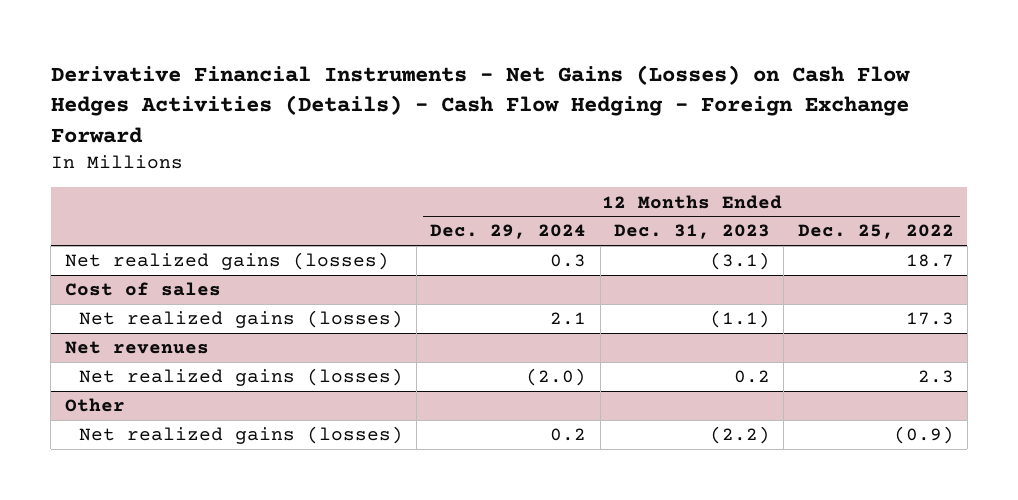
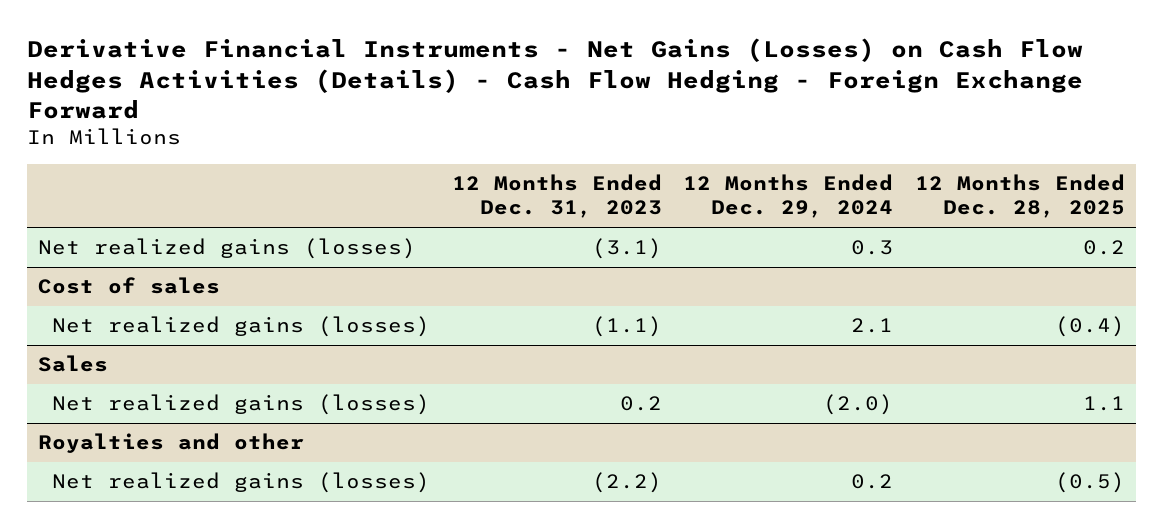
- | 12 Months Ended Dec. 29, 2024 | 12 Months Ended Dec. 31, 2023 | 12 Months Ended Dec. 25, 2022
+ | 12 Months Ended Dec. 31, 2023 | 12 Months Ended Dec. 29, 2024 | 12 Months Ended Dec. 28, 2025
- Net revenues
+ Sales
- Other
+ Royalties and other

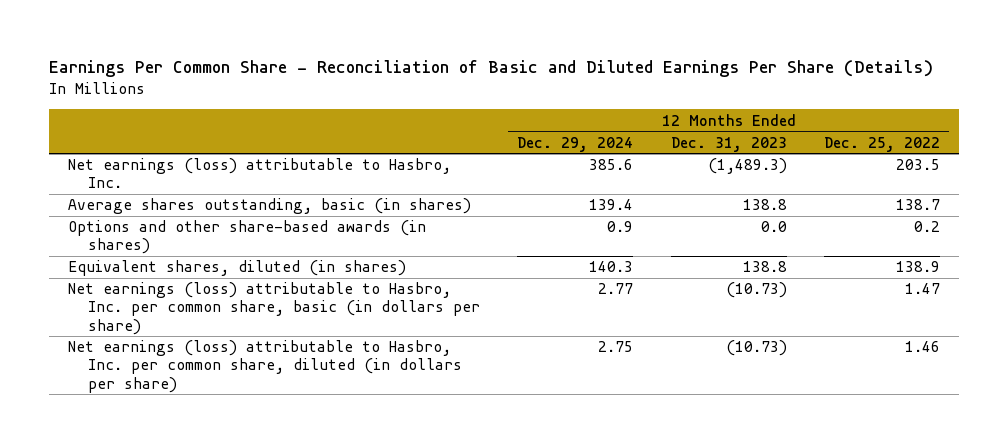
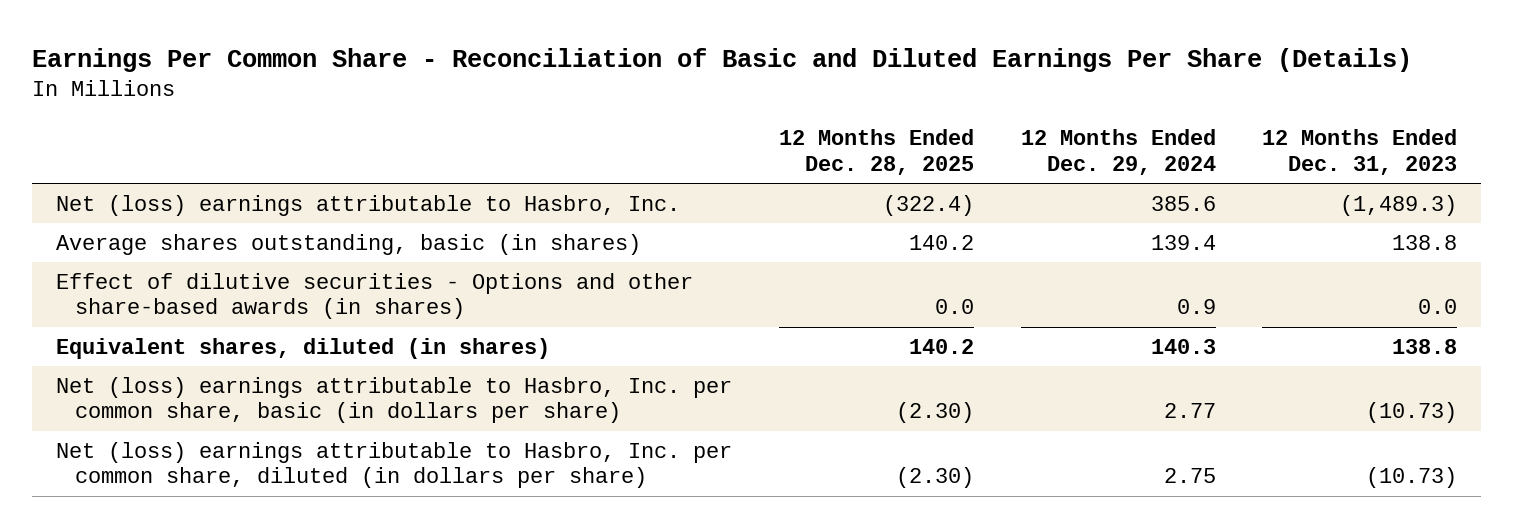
- | 12 Months Ended Dec. 29, 2024 | 12 Months Ended Dec. 31, 2023 | 12 Months Ended Dec. 25, 2022
+ | 12 Months Ended Dec. 28, 2025 | 12 Months Ended Dec. 29, 2024 | 12 Months Ended Dec. 31, 2023
- Net earnings (loss) attributable to Hasbro, Inc. | 385.6 | (1,489.3) | 203.5
+ Net (loss) earnings attributable to Hasbro, Inc. | (322.4) | 385.6 | (1,489.3)
- Options and other share-based awards (in shares) | 0.9 | 0.0 | 0.2
+ Effect of dilutive securities - Options and other share-based awards (in shares) | 0.0 | 0.9 | 0.0
- Net earnings (loss) attributable to Hasbro, Inc. per common share, basic (in dollars per share) | 2.77 | (10.73) | 1.47
- Net earnings (loss) attributable to Hasbro, Inc. per common share, diluted (in dollars per share) | 2.75 | (10.73) | 1.46
+ Net (loss) earnings attributable to Hasbro, Inc. per common share, basic (in dollars per share) | (2.30) | 2.77 | (10.73)
+ Net (loss) earnings attributable to Hasbro, Inc. per common share, diluted (in dollars per share) | (2.30) | 2.75 | (10.73)

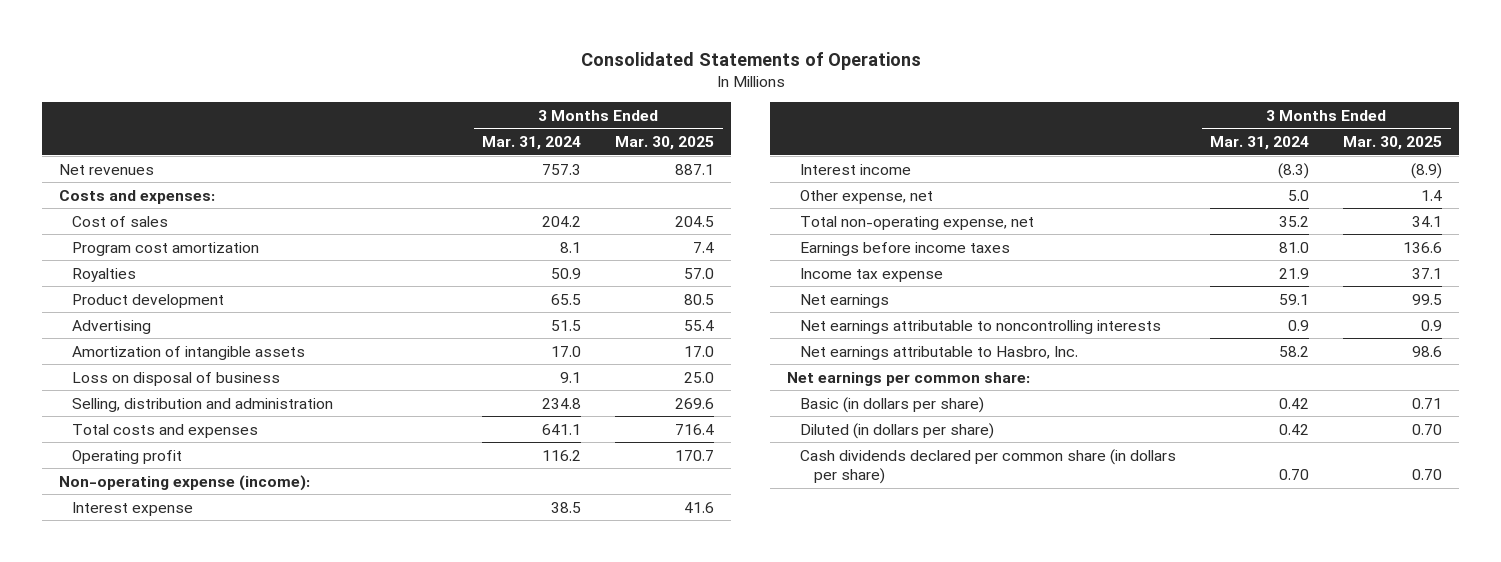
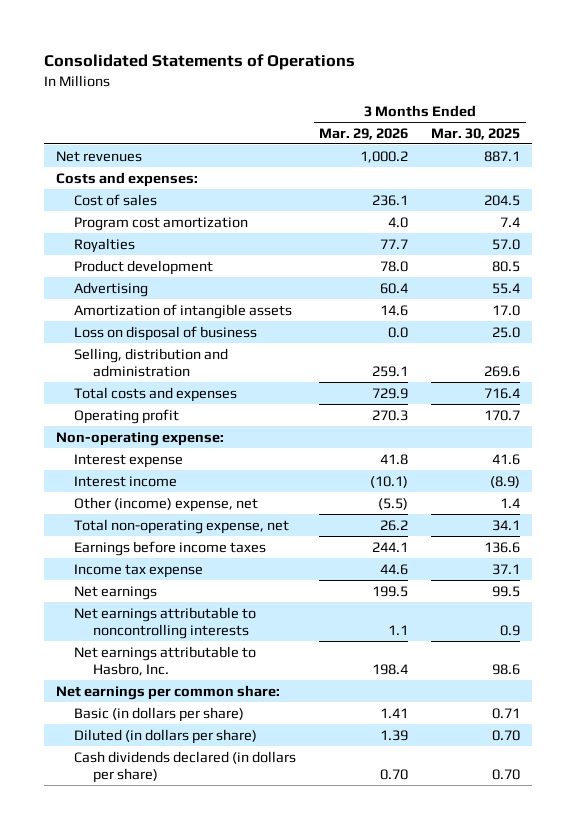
- | 3 Months Ended Mar. 31, 2024 | 3 Months Ended Mar. 30, 2025
+ | 3 Months Ended Mar. 29, 2026 | 3 Months Ended Mar. 30, 2025
- Non-operating expense (income):
+ Non-operating expense:
- Other expense, net | 5.0 | 1.4
+ Other (income) expense, net | (5.5) | 1.4
- Cash dividends declared per common share (in dollars per share) | 0.70 | 0.70
+ Cash dividends declared (in dollars per share) | 0.70 | 0.70

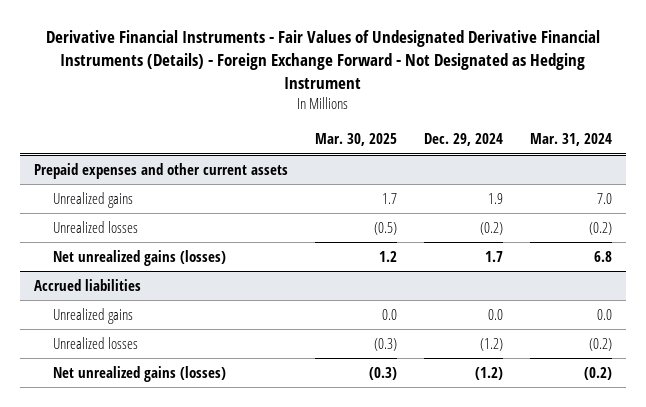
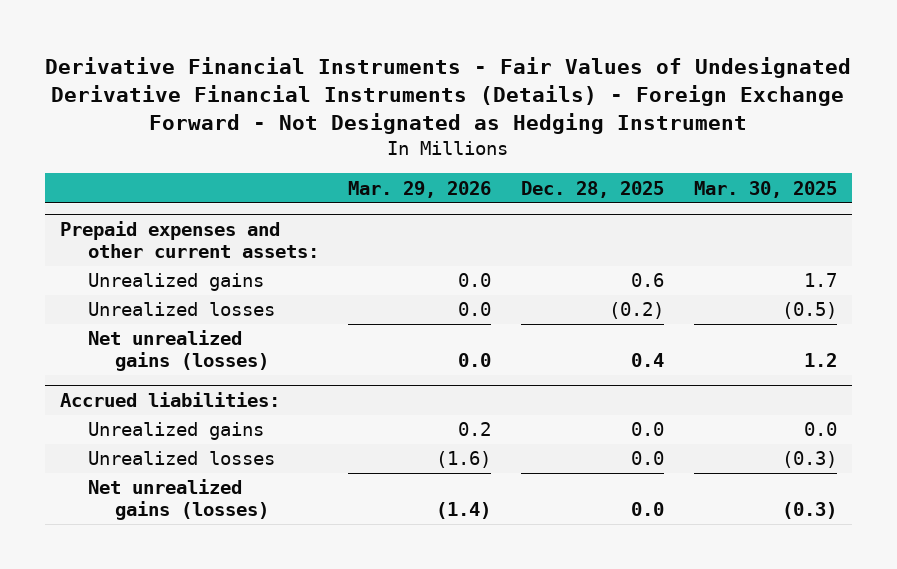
- | Mar. 30, 2025 | Dec. 29, 2024 | Mar. 31, 2024
+ | Mar. 29, 2026 | Dec. 28, 2025 | Mar. 30, 2025
- Prepaid expenses and other current assets
+ Prepaid expenses and other current assets:
- Accrued liabilities
+ Accrued liabilities:

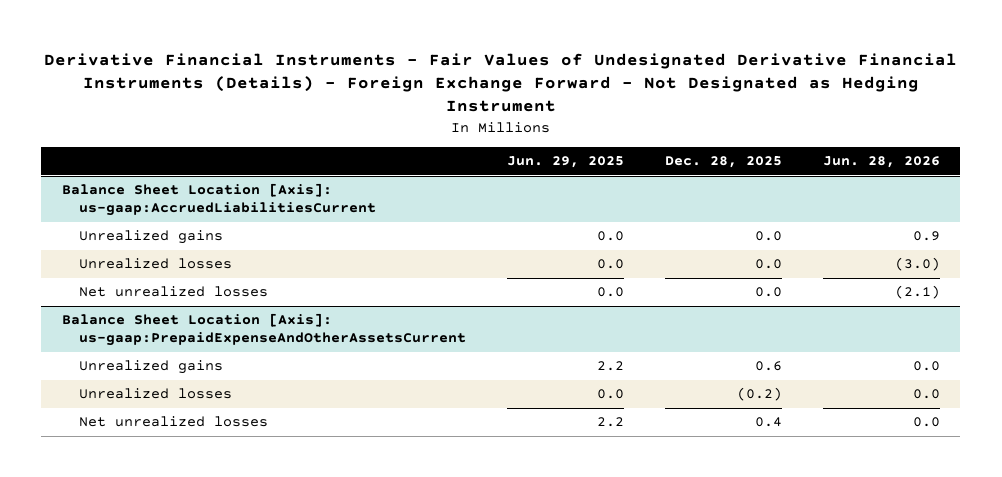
- | Mar. 29, 2026 | Dec. 28, 2025 | Mar. 30, 2025
+ | Jun. 29, 2025 | Dec. 28, 2025 | Jun. 28, 2026
- Prepaid expenses and other current assets:
- Unrealized gains | 0.0 | 0.6 | 1.7
- Unrealized losses | 0.0 | (0.2) | (0.5)
- Net unrealized gains (losses) | 0.0 | 0.4 | 1.2
- Accrued liabilities:
+ Balance Sheet Location [Axis]: us-gaap:AccruedLiabilitiesCurrent
- Net unrealized gains (losses) | (1.4) | 0.0 | (0.3)
+ Net unrealized losses | 0.0 | 0.0 | (2.1)
+ Balance Sheet Location [Axis]: us-gaap:PrepaidExpenseAndOtherAssetsCurrent
+ Unrealized gains | 2.2 | 0.6 | 0.0
+ Unrealized losses | 0.0 | (0.2) | 0.0
+ Net unrealized losses | 2.2 | 0.4 | 0.0

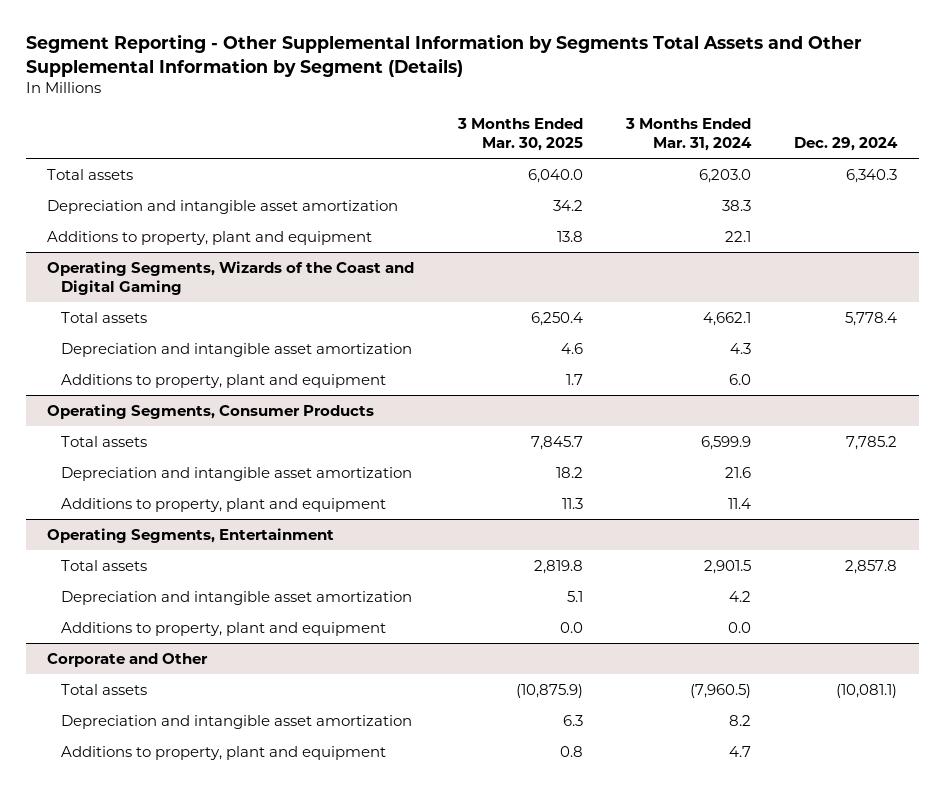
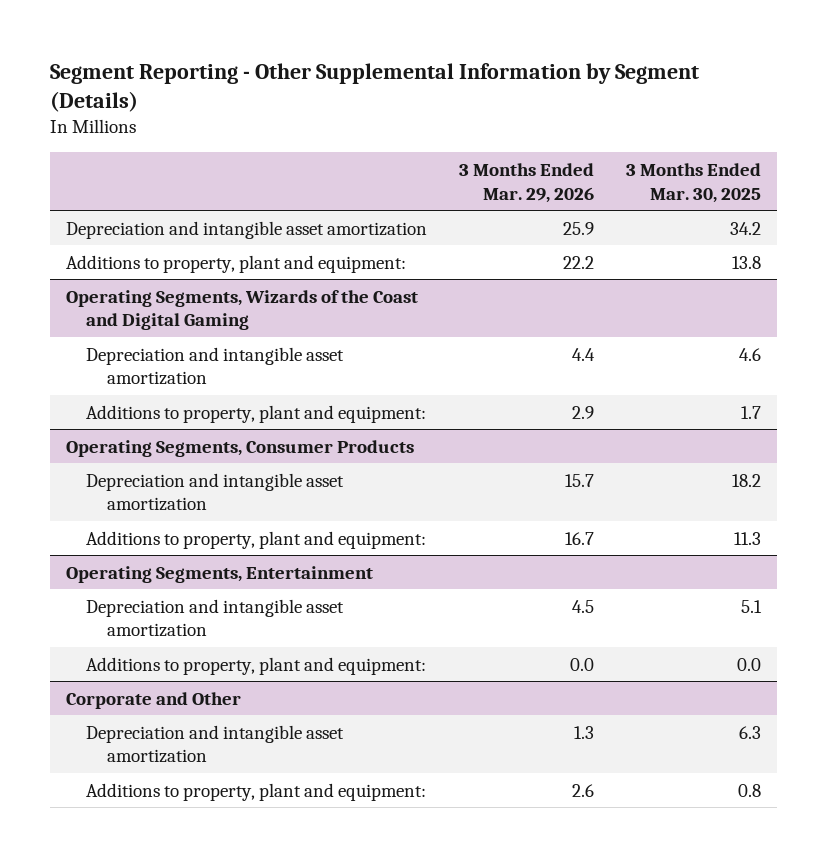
- Segment Reporting - Other Supplemental Information by Segments Total Assets and Other Supplemental Information by Segment (Details)
+ Segment Reporting - Other Supplemental Information by Segment (Details)
- | 3 Months Ended Mar. 30, 2025 | 3 Months Ended Mar. 31, 2024 | Dec. 29, 2024
+ | 3 Months Ended Mar. 29, 2026 | 3 Months Ended Mar. 30, 2025
- Total assets | 6,040.0 | 6,203.0 | 6,340.3
- Additions to property, plant and equipment | 13.8 | 22.1 |
+ Additions to property, plant and equipment: | 22.2 | 13.8
@ Operating Segments, Wizards of the Coast and Digital Gaming
- Total assets | 6,250.4 | 4,662.1 | 5,778.4
- Additions to property, plant and equipment | 1.7 | 6.0 |
+ Additions to property, plant and equipment: | 2.9 | 1.7
@ Operating Segments, Consumer Products
- Total assets | 7,845.7 | 6,599.9 | 7,785.2
- Additions to property, plant and equipment | 11.3 | 11.4 |
+ Additions to property, plant and equipment: | 16.7 | 11.3
@ Operating Segments, Entertainment
- Total assets | 2,819.8 | 2,901.5 | 2,857.8
- Additions to property, plant and equipment | 0.0 | 0.0 |
+ Additions to property, plant and equipment: | 0.0 | 0.0
@ Corporate and Other
- Total assets | (10,875.9) | (7,960.5) | (10,081.1)
- Additions to property, plant and equipment | 0.8 | 4.7 |
+ Additions to property, plant and equipment: | 2.6 | 0.8

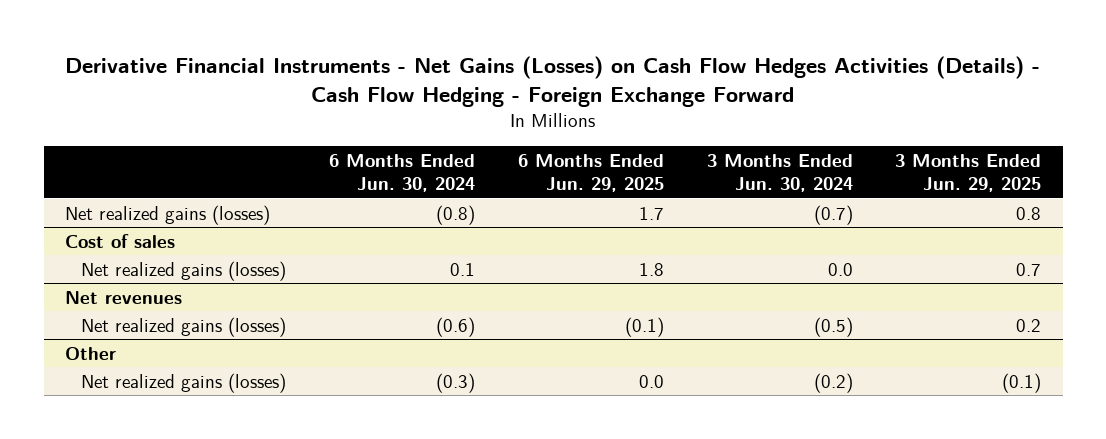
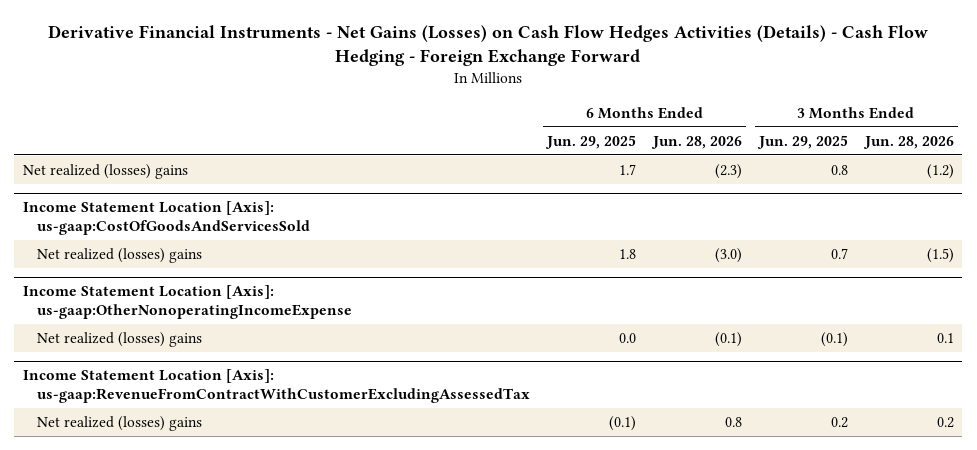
- | 6 Months Ended Jun. 30, 2024 | 6 Months Ended Jun. 29, 2025 | 3 Months Ended Jun. 30, 2024 | 3 Months Ended Jun. 29, 2025
+ | 6 Months Ended Jun. 29, 2025 | 6 Months Ended Jun. 28, 2026 | 3 Months Ended Jun. 29, 2025 | 3 Months Ended Jun. 28, 2026
- Net realized gains (losses) | (0.8) | 1.7 | (0.7) | 0.8
- Cost of sales
- Net realized gains (losses) | 0.1 | 1.8 | 0.0 | 0.7
- Net revenues
- Net realized gains (losses) | (0.6) | (0.1) | (0.5) | 0.2
- Other
- Net realized gains (losses) | (0.3) | 0.0 | (0.2) | (0.1)
+ Net realized (losses) gains | 1.7 | (2.3) | 0.8 | (1.2)
+ Income Statement Location [Axis]: us-gaap:CostOfGoodsAndServicesSold
+ Net realized (losses) gains | 1.8 | (3.0) | 0.7 | (1.5)
+ Income Statement Location [Axis]: us-gaap:OtherNonoperatingIncomeExpense
+ Net realized (losses) gains | 0.0 | (0.1) | (0.1) | 0.1
+ Income Statement Location [Axis]: us-gaap:RevenueFromContractWithCustomerExcludingAssessedTax
+ Net realized (losses) gains | (0.1) | 0.8 | 0.2 | 0.2

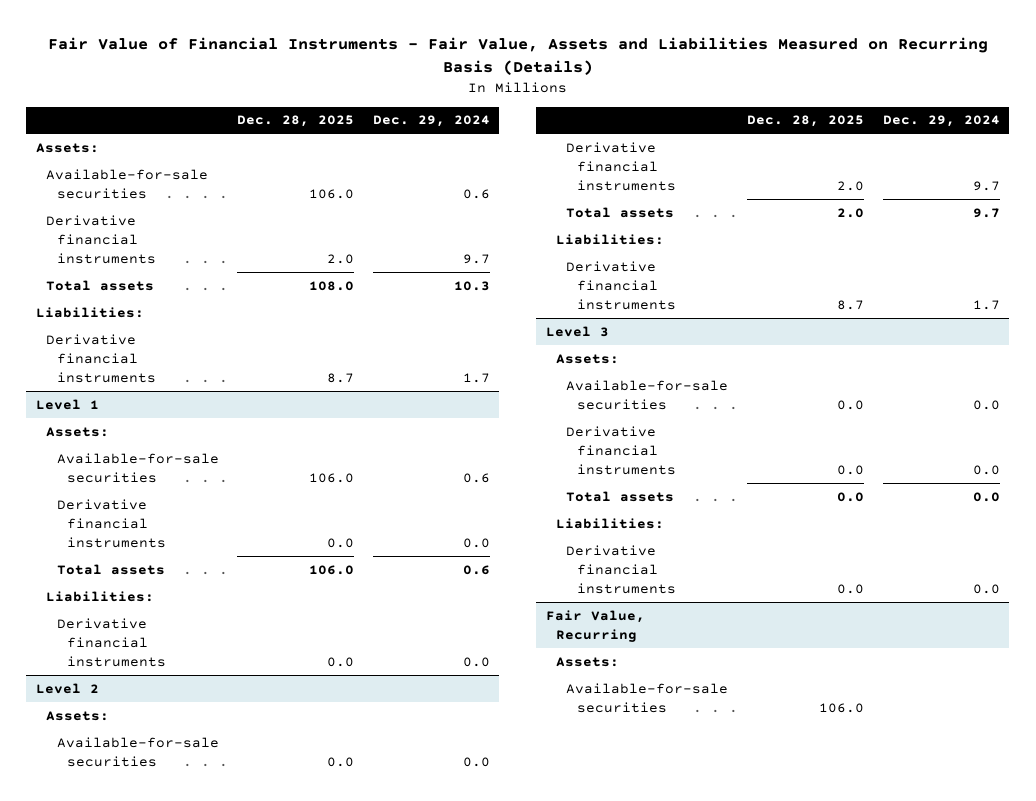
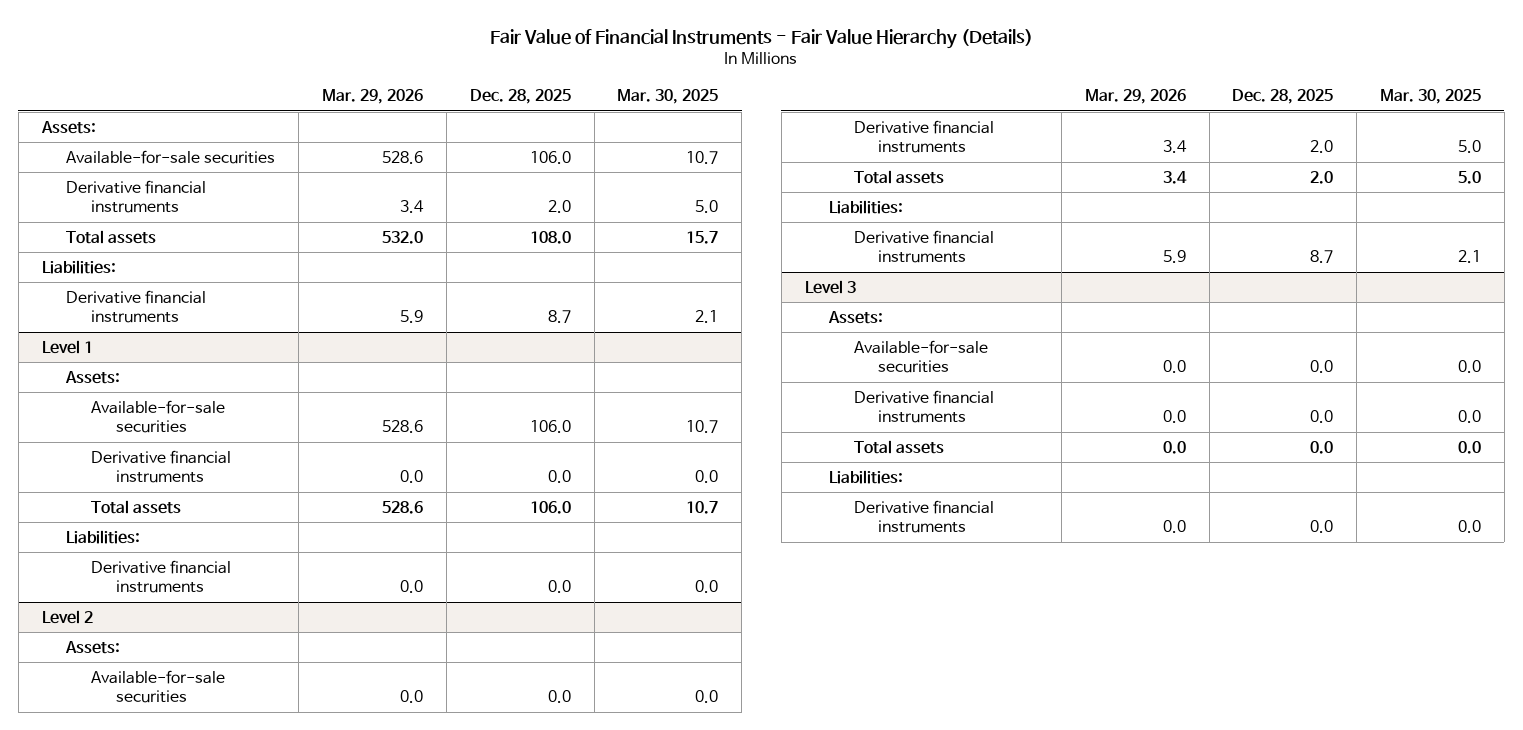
- Fair Value of Financial Instruments - Fair Value, Assets and Liabilities Measured on Recurring Basis (Details)
+ Fair Value of Financial Instruments - Fair Value Hierarchy (Details)
- | Dec. 28, 2025 | Dec. 29, 2024
+ | Mar. 29, 2026 | Dec. 28, 2025 | Mar. 30, 2025
- Fair Value, Recurring
- Assets:
- Available-for-sale securities | 106.0 |

